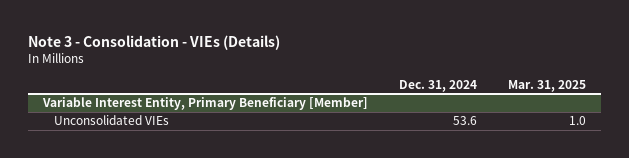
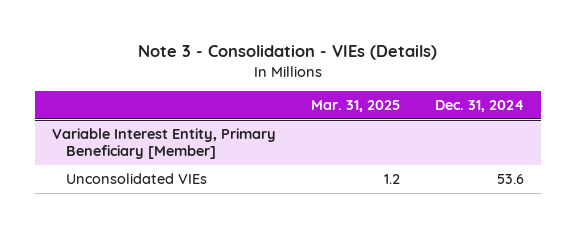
- | Dec. 31, 2024 | Mar. 31, 2025
+ | Mar. 31, 2025 | Dec. 31, 2024
@ Variable Interest Entity, Primary Beneficiary [Member]
- Unconsolidated VIEs | 53.6 | 1.0
+ Unconsolidated VIEs | 1.2 | 53.6

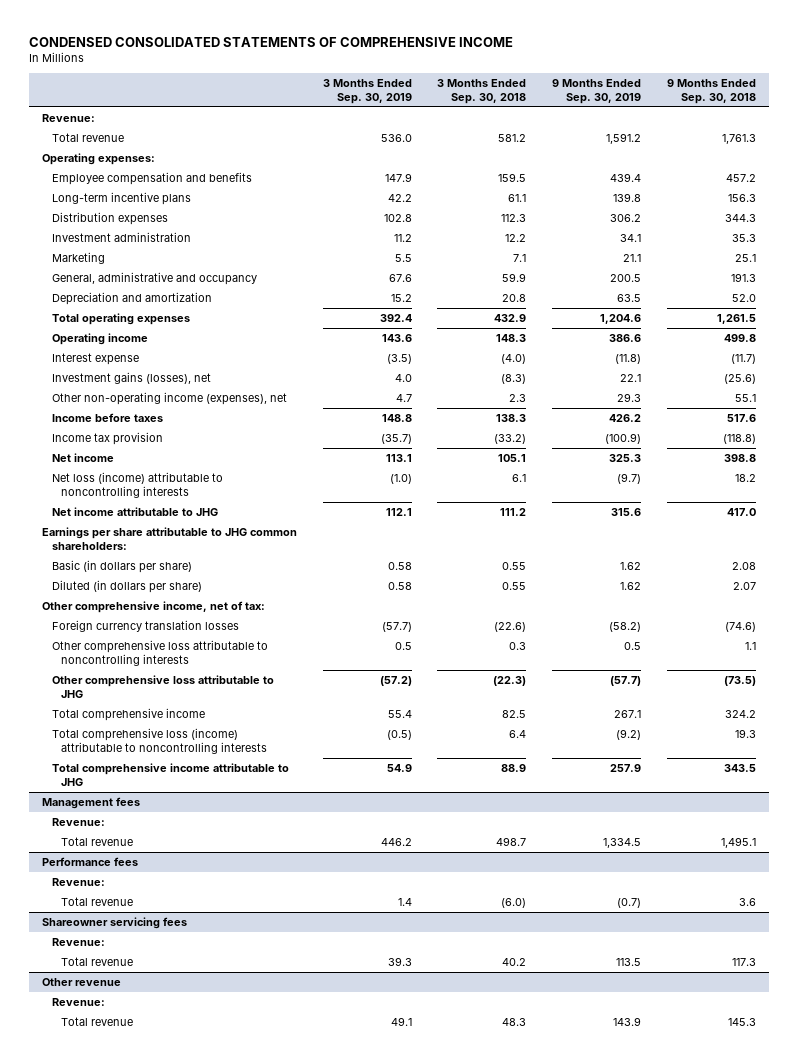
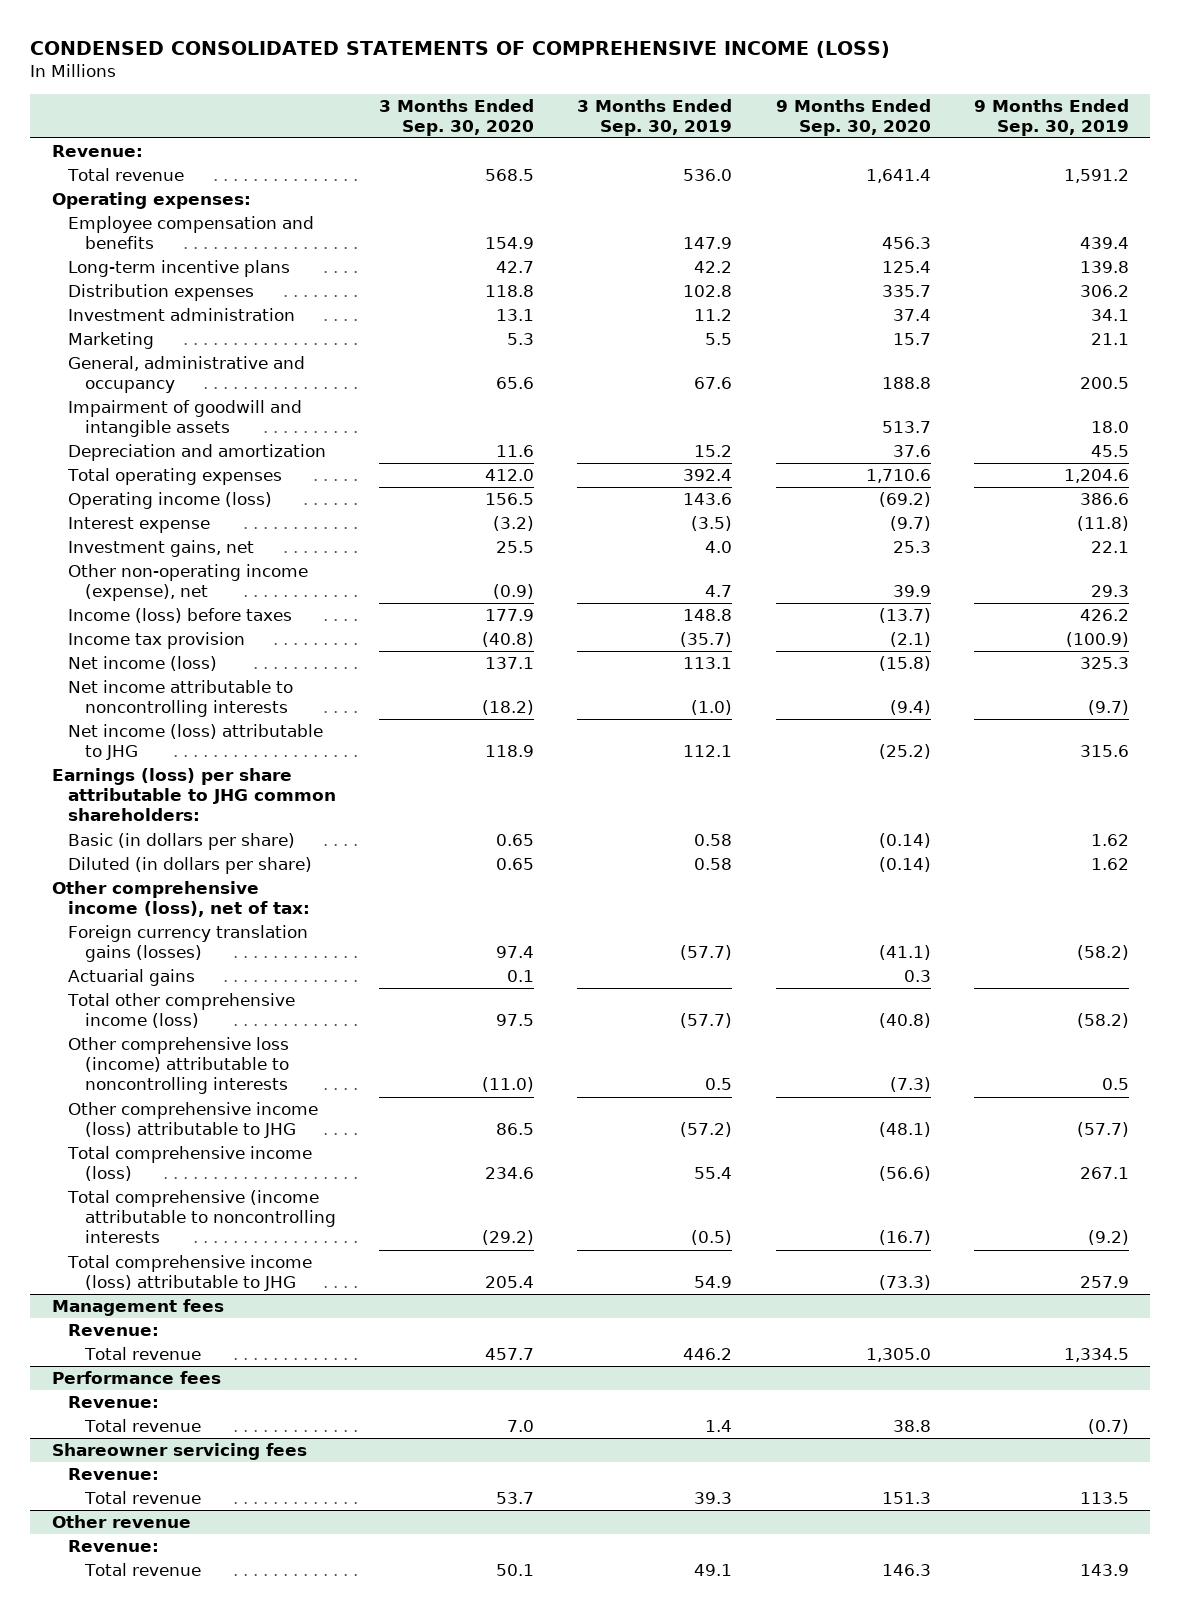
- CONDENSED CONSOLIDATED STATEMENTS OF COMPREHENSIVE INCOME
+ CONDENSED CONSOLIDATED STATEMENTS OF COMPREHENSIVE INCOME (LOSS)
- | 3 Months Ended Sep. 30, 2019 | 3 Months Ended Sep. 30, 2018 | 9 Months Ended Sep. 30, 2019 | 9 Months Ended Sep. 30, 2018
+ | 3 Months Ended Sep. 30, 2020 | 3 Months Ended Sep. 30, 2019 | 9 Months Ended Sep. 30, 2020 | 9 Months Ended Sep. 30, 2019
- Depreciation and amortization | 15.2 | 20.8 | 63.5 | 52.0
+ Impairment of goodwill and intangible assets | | | 513.7 | 18.0
+ Depreciation and amortization | 11.6 | 15.2 | 37.6 | 45.5
- Operating income | 143.6 | 148.3 | 386.6 | 499.8
+ Operating income (loss) | 156.5 | 143.6 | (69.2) | 386.6
- Investment gains (losses), net | 4.0 | (8.3) | 22.1 | (25.6)
- Other non-operating income (expenses), net | 4.7 | 2.3 | 29.3 | 55.1
- Income before taxes | 148.8 | 138.3 | 426.2 | 517.6
+ Investment gains, net | 25.5 | 4.0 | 25.3 | 22.1
+ Other non-operating income (expense), net | (0.9) | 4.7 | 39.9 | 29.3
+ Income (loss) before taxes | 177.9 | 148.8 | (13.7) | 426.2
- Net income | 113.1 | 105.1 | 325.3 | 398.8
- Net loss (income) attributable to noncontrolling interests | (1.0) | 6.1 | (9.7) | 18.2
- Net income attributable to JHG | 112.1 | 111.2 | 315.6 | 417.0
- Earnings per share attributable to JHG common shareholders:
+ Net income (loss) | 137.1 | 113.1 | (15.8) | 325.3
+ Net income attributable to noncontrolling interests | (18.2) | (1.0) | (9.4) | (9.7)
+ Net income (loss) attributable to JHG | 118.9 | 112.1 | (25.2) | 315.6
+ Earnings (loss) per share attributable to JHG common shareholders:
- Other comprehensive income, net of tax:
- Foreign currency translation losses | (57.7) | (22.6) | (58.2) | (74.6)
- Other comprehensive loss attributable to noncontrolling interests | 0.5 | 0.3 | 0.5 | 1.1
- Other comprehensive loss attributable to JHG | (57.2) | (22.3) | (57.7) | (73.5)
- Total comprehensive income | 55.4 | 82.5 | 267.1 | 324.2
- Total comprehensive loss (income) attributable to noncontrolling interests | (0.5) | 6.4 | (9.2) | 19.3
- Total comprehensive income attributable to JHG | 54.9 | 88.9 | 257.9 | 343.5
+ Other comprehensive income (loss), net of tax:
+ Foreign currency translation gains (losses) | 97.4 | (57.7) | (41.1) | (58.2)
+ Actuarial gains | 0.1 | | 0.3 |
+ Total other comprehensive income (loss) | 97.5 | (57.7) | (40.8) | (58.2)
+ Other comprehensive loss (income) attributable to noncontrolling interests | (11.0) | 0.5 | (7.3) | 0.5
+ Other comprehensive income (loss) attributable to JHG | 86.5 | (57.2) | (48.1) | (57.7)
+ Total comprehensive income (loss) | 234.6 | 55.4 | (56.6) | 267.1
+ Total comprehensive (income attributable to noncontrolling interests | (29.2) | (0.5) | (16.7) | (9.2)
+ Total comprehensive income (loss) attributable to JHG | 205.4 | 54.9 | (73.3) | 257.9

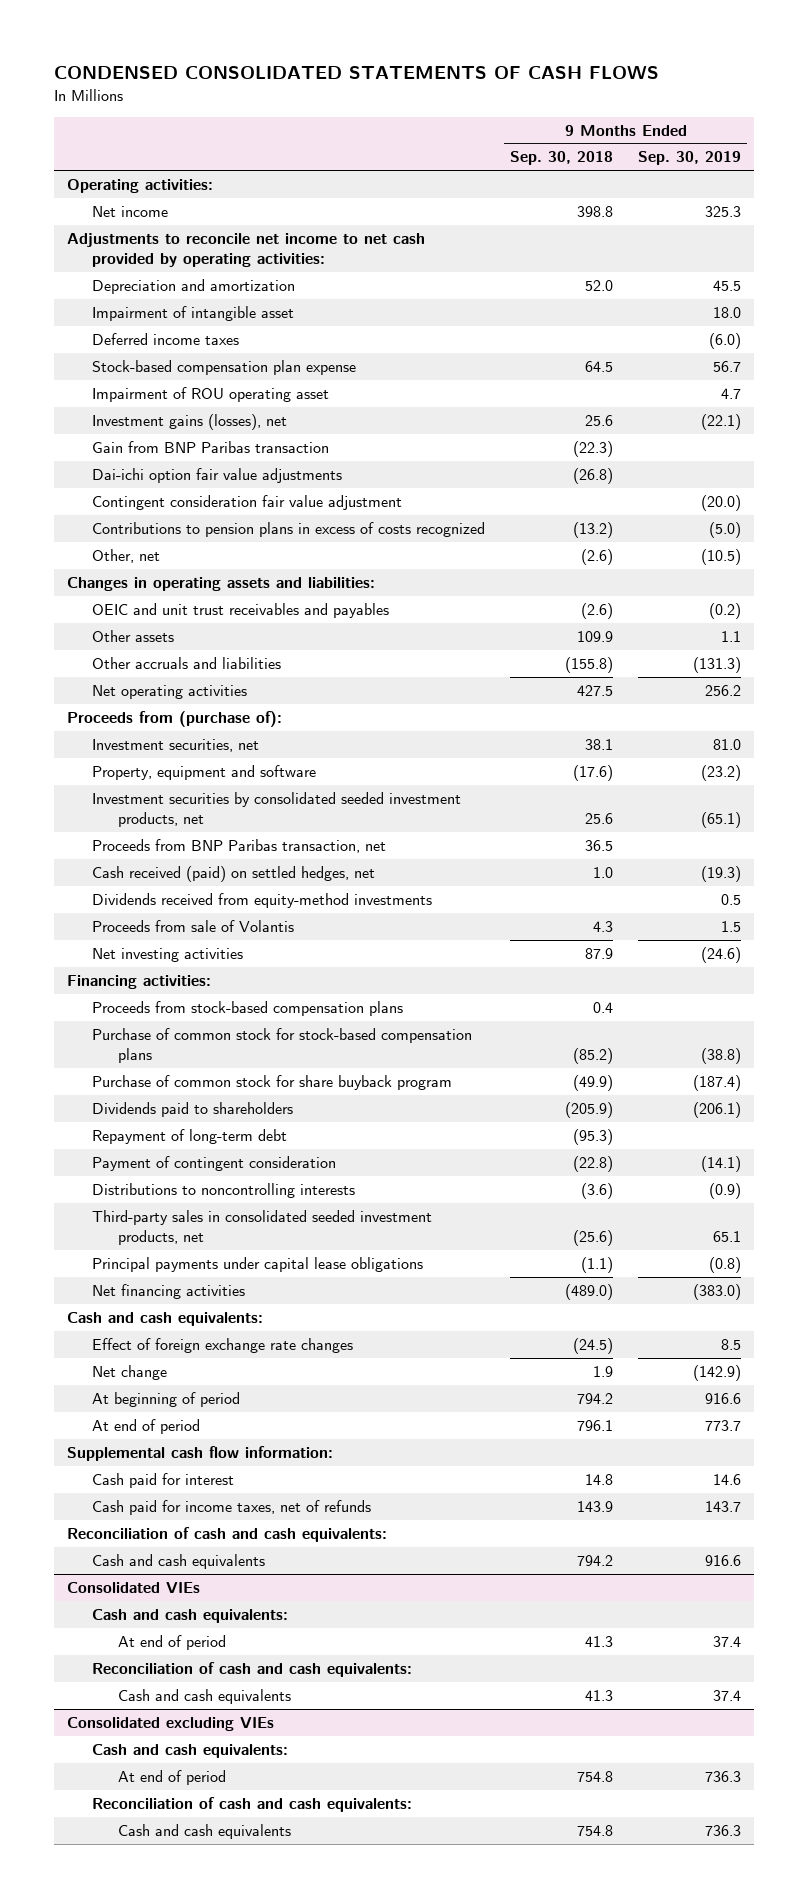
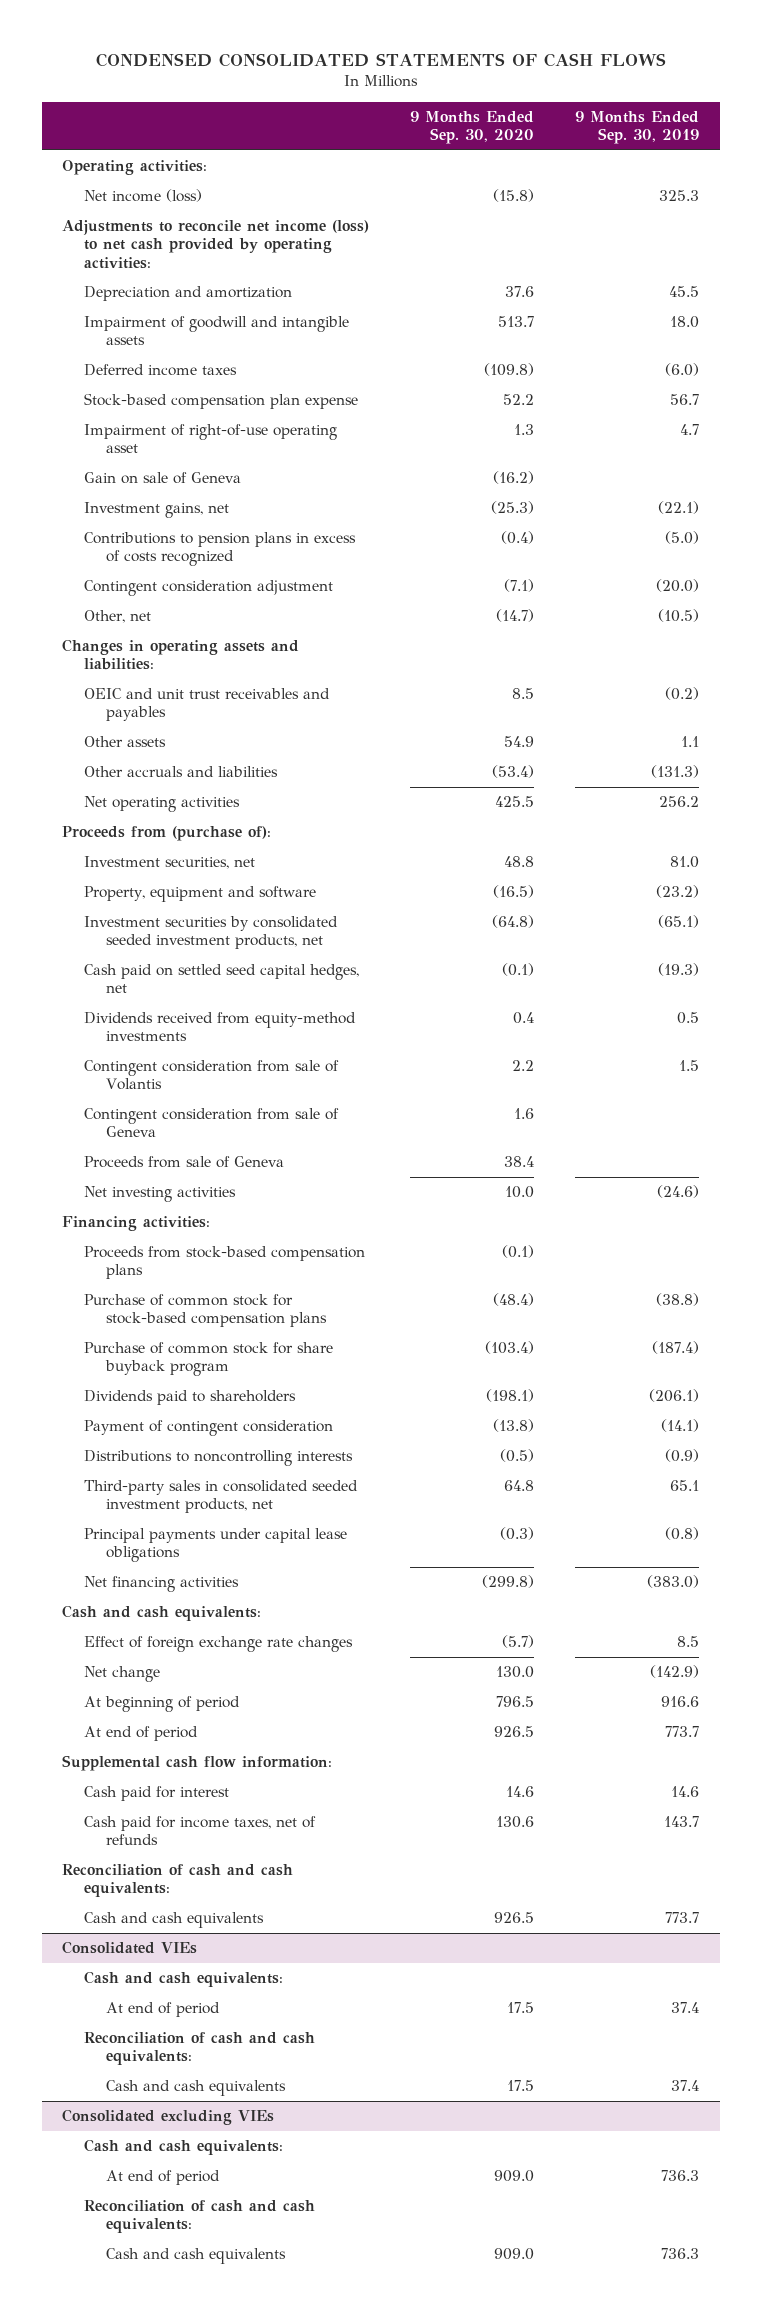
- | 9 Months Ended Sep. 30, 2018 | 9 Months Ended Sep. 30, 2019
+ | 9 Months Ended Sep. 30, 2020 | 9 Months Ended Sep. 30, 2019
- Net income | 398.8 | 325.3
- Adjustments to reconcile net income to net cash provided by operating activities:
+ Net income (loss) | (15.8) | 325.3
+ Adjustments to reconcile net income (loss) to net cash provided by operating activities:
- Impairment of intangible asset | | 18.0
+ Impairment of goodwill and intangible assets | 513.7 | 18.0
- Impairment of ROU operating asset | | 4.7
- Investment gains (losses), net | 25.6 | (22.1)
- Gain from BNP Paribas transaction | (22.3) |
- Dai-ichi option fair value adjustments | (26.8) |
- Contingent consideration fair value adjustment | | (20.0)
+ Impairment of right-of-use operating asset | 1.3 | 4.7
+ Gain on sale of Geneva | (16.2) |
+ Investment gains, net | (25.3) | (22.1)
+ Contingent consideration adjustment | (7.1) | (20.0)
- Proceeds from BNP Paribas transaction, net | 36.5 |
- Cash received (paid) on settled hedges, net | 1.0 | (19.3)
+ Cash paid on settled seed capital hedges, net | (0.1) | (19.3)
- Proceeds from sale of Volantis | 4.3 | 1.5
+ Contingent consideration from sale of Volantis | 2.2 | 1.5
+ Contingent consideration from sale of Geneva | 1.6 |
+ Proceeds from sale of Geneva | 38.4 |
- Repayment of long-term debt | (95.3) |
- Cash and cash equivalents | 794.2 | 916.6
+ Cash and cash equivalents | 926.5 | 773.7

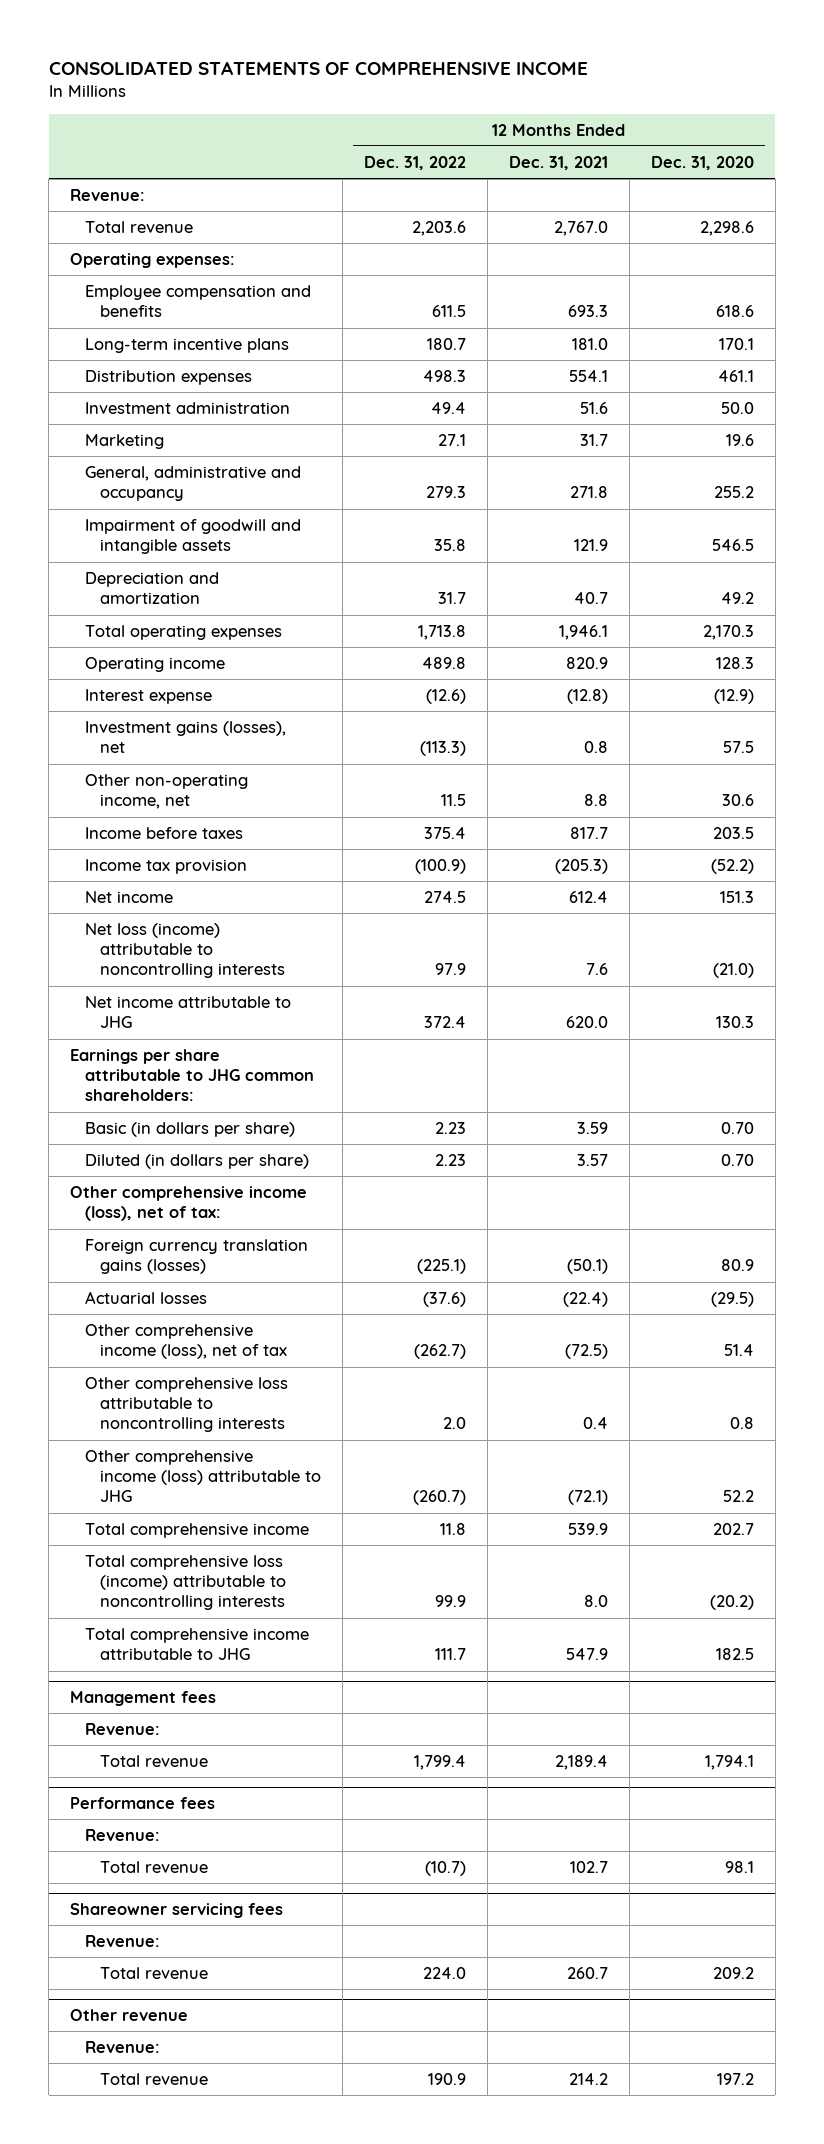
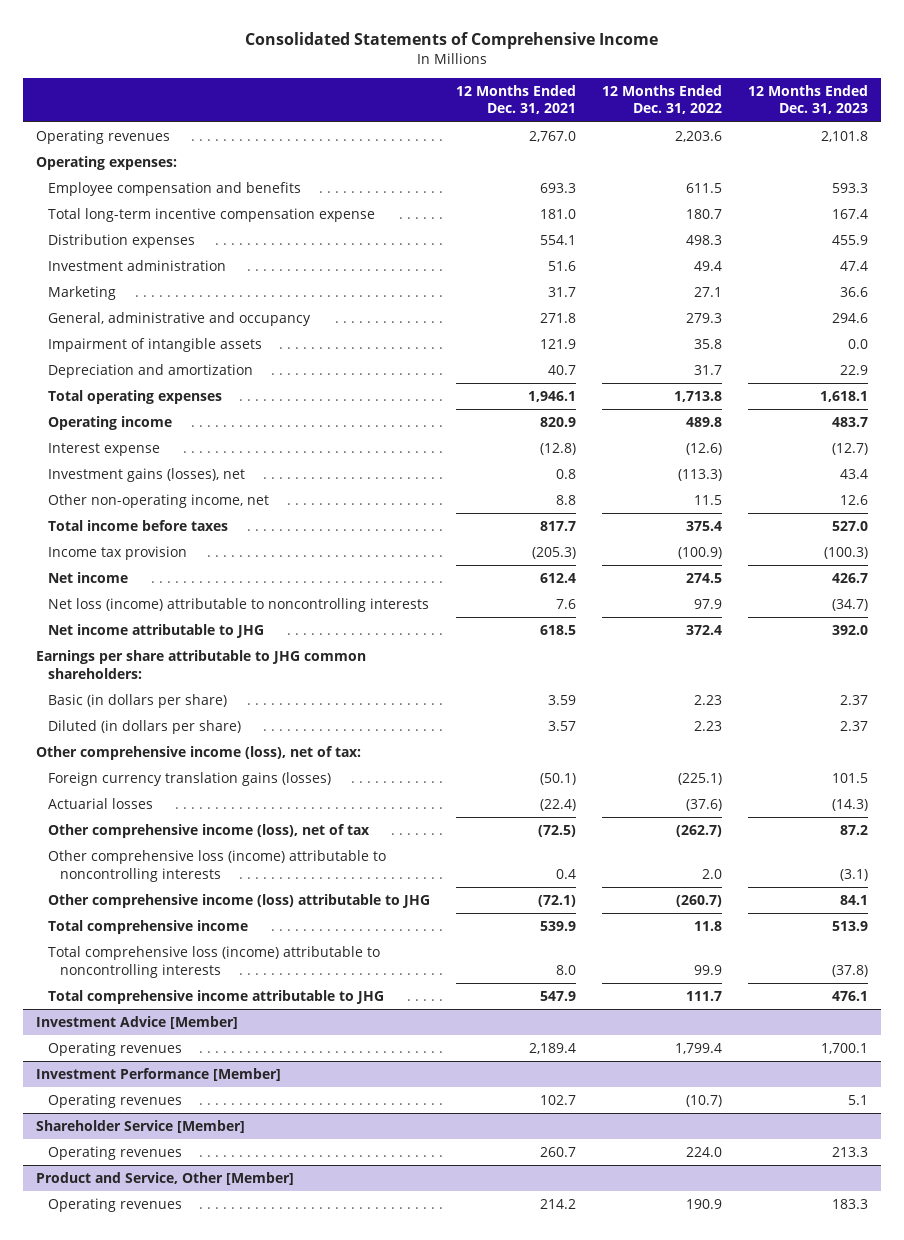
- CONSOLIDATED STATEMENTS OF COMPREHENSIVE INCOME
+ Consolidated Statements of Comprehensive Income
- | 12 Months Ended Dec. 31, 2022 | 12 Months Ended Dec. 31, 2021 | 12 Months Ended Dec. 31, 2020
+ | 12 Months Ended Dec. 31, 2021 | 12 Months Ended Dec. 31, 2022 | 12 Months Ended Dec. 31, 2023
- Revenue:
- Total revenue | 2,203.6 | 2,767.0 | 2,298.6
+ Operating revenues | 2,767.0 | 2,203.6 | 2,101.8
- Long-term incentive plans | 180.7 | 181.0 | 170.1
+ Total long-term incentive compensation expense | 181.0 | 180.7 | 167.4
- Impairment of goodwill and intangible assets | 35.8 | 121.9 | 546.5
+ Impairment of intangible assets | 121.9 | 35.8 | 0.0
- Income before taxes | 375.4 | 817.7 | 203.5
+ Total income before taxes | 817.7 | 375.4 | 527.0
- Net income attributable to JHG | 372.4 | 620.0 | 130.3
+ Net income attributable to JHG | 618.5 | 372.4 | 392.0
- Other comprehensive loss attributable to noncontrolling interests | 2.0 | 0.4 | 0.8
+ Other comprehensive loss (income) attributable to noncontrolling interests | 0.4 | 2.0 | (3.1)
- Management fees
- Revenue:
- Total revenue | 1,799.4 | 2,189.4 | 1,794.1
- Performance fees
- Revenue:
- Total revenue | (10.7) | 102.7 | 98.1
- Shareowner servicing fees
- Revenue:
- Total revenue | 224.0 | 260.7 | 209.2
- Other revenue
- Revenue:
- Total revenue | 190.9 | 214.2 | 197.2
+ Investment Advice [Member]
+ Operating revenues | 2,189.4 | 1,799.4 | 1,700.1
+ Investment Performance [Member]
+ Operating revenues | 102.7 | (10.7) | 5.1
+ Shareholder Service [Member]
+ Operating revenues | 260.7 | 224.0 | 213.3
+ Product and Service, Other [Member]
+ Operating revenues | 214.2 | 190.9 | 183.3

